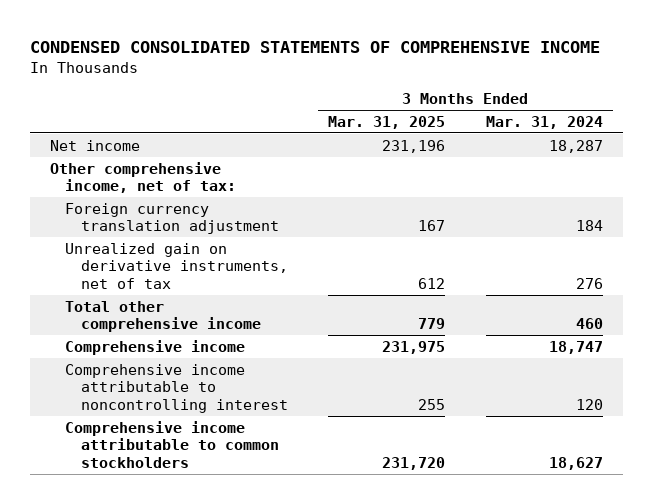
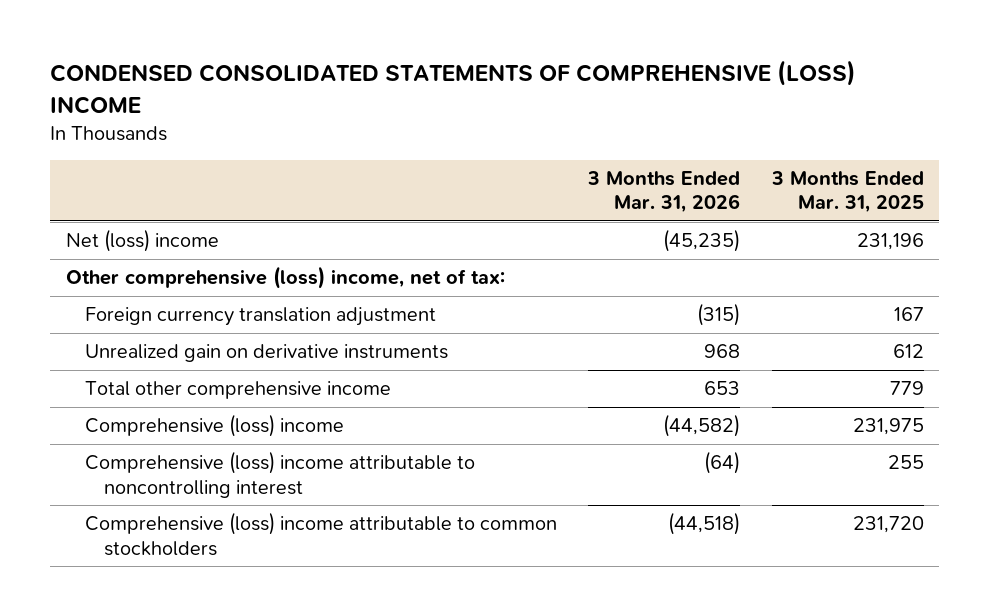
- CONDENSED CONSOLIDATED STATEMENTS OF COMPREHENSIVE INCOME
+ CONDENSED CONSOLIDATED STATEMENTS OF COMPREHENSIVE (LOSS) INCOME
- | 3 Months Ended Mar. 31, 2025 | 3 Months Ended Mar. 31, 2024
+ | 3 Months Ended Mar. 31, 2026 | 3 Months Ended Mar. 31, 2025
- Net income | 231,196 | 18,287
- Other comprehensive income, net of tax:
+ Net (loss) income | (45,235) | 231,196
+ Other comprehensive (loss) income, net of tax:
- Unrealized gain on derivative instruments, net of tax | 612 | 276
+ Unrealized gain on derivative instruments | 968 | 612
- Comprehensive income | 231,975 | 18,747
- Comprehensive income attributable to noncontrolling interest | 255 | 120
- Comprehensive income attributable to common stockholders | 231,720 | 18,627
+ Comprehensive (loss) income | (44,582) | 231,975
+ Comprehensive (loss) income attributable to noncontrolling interest | (64) | 255
+ Comprehensive (loss) income attributable to common stockholders | (44,518) | 231,720

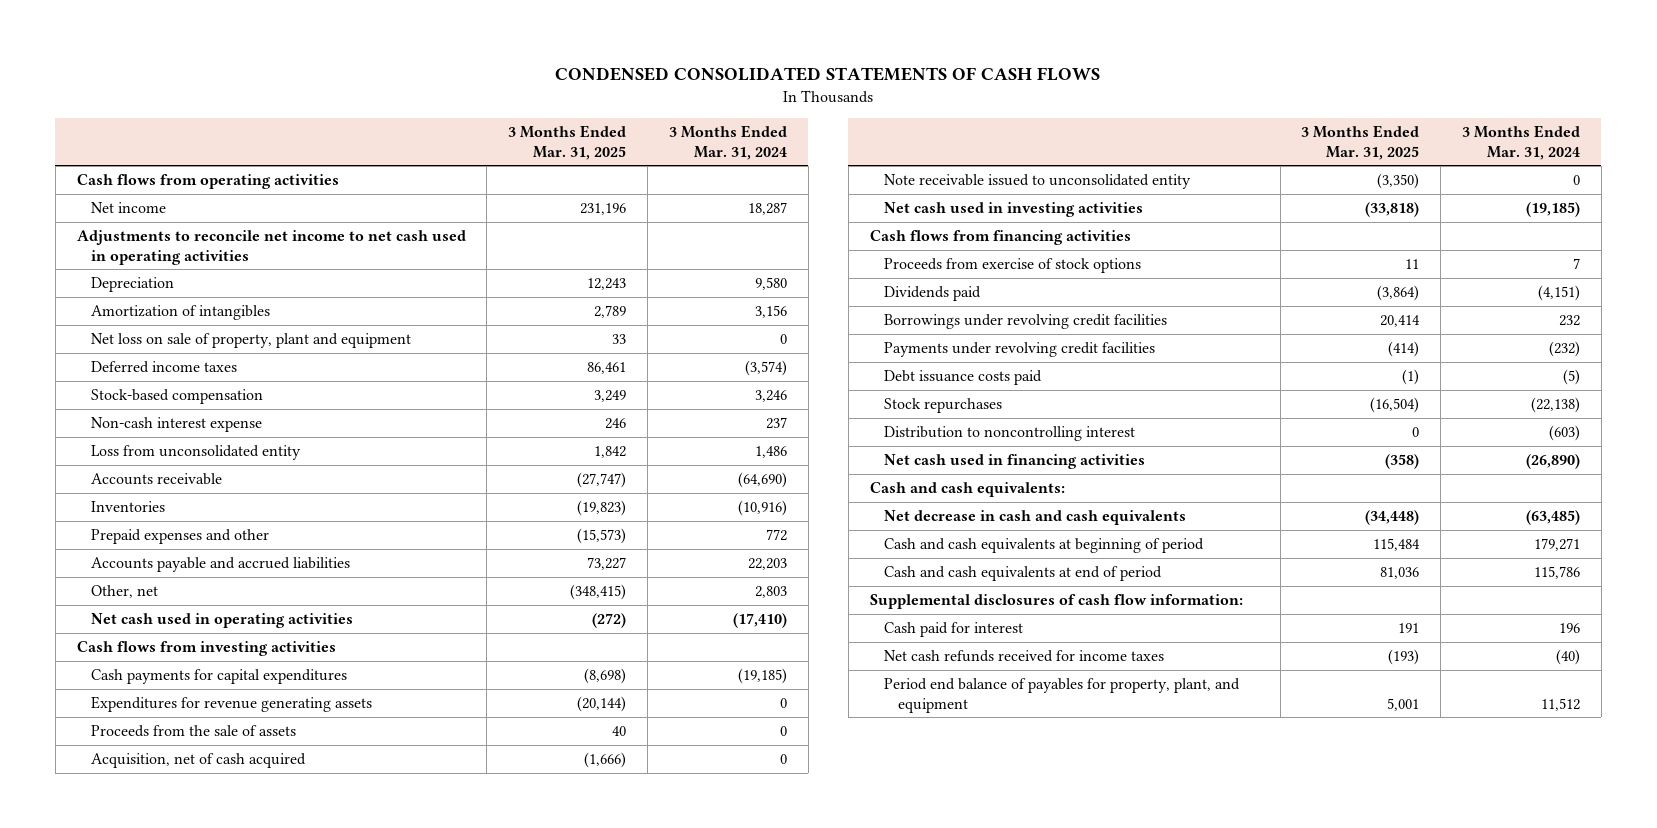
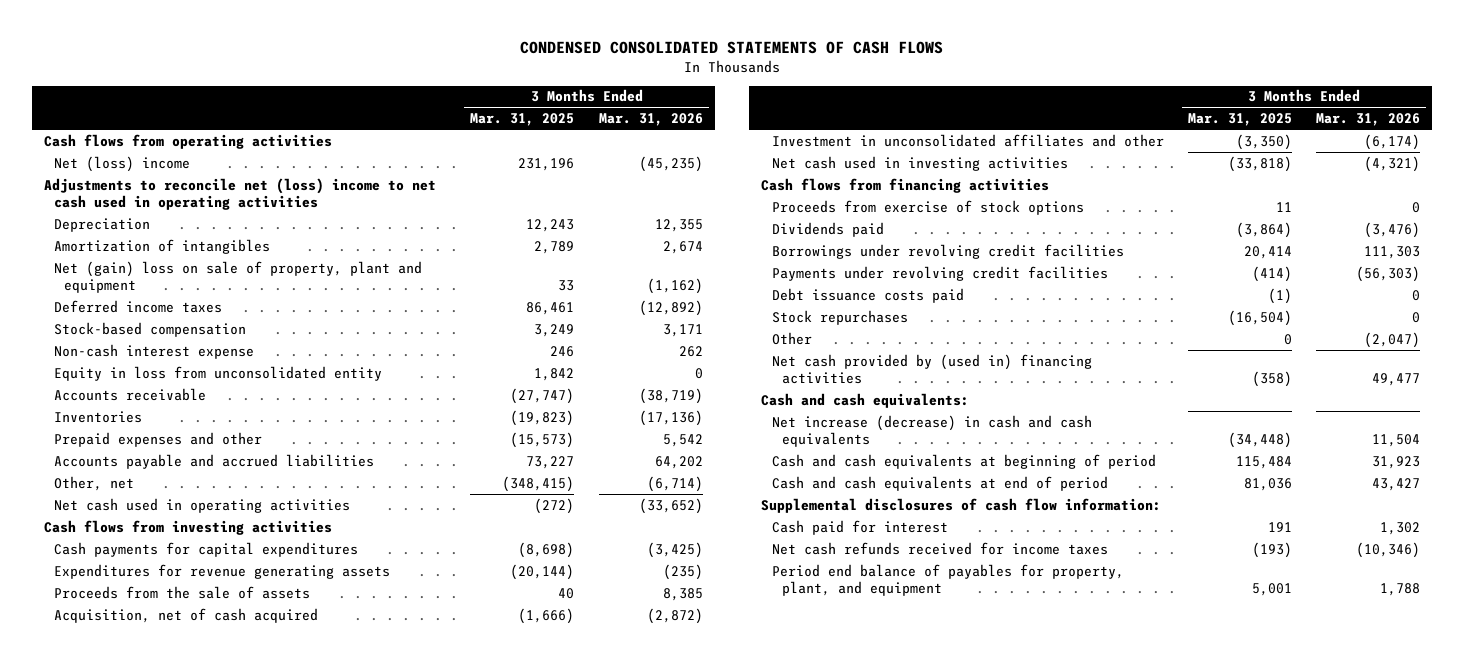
- | 3 Months Ended Mar. 31, 2025 | 3 Months Ended Mar. 31, 2024
+ | 3 Months Ended Mar. 31, 2025 | 3 Months Ended Mar. 31, 2026
- Net income | 231,196 | 18,287
- Adjustments to reconcile net income to net cash used in operating activities
+ Net (loss) income | 231,196 | (45,235)
+ Adjustments to reconcile net (loss) income to net cash used in operating activities
- Net loss on sale of property, plant and equipment | 33 | 0
+ Net (gain) loss on sale of property, plant and equipment | 33 | (1,162)
- Loss from unconsolidated entity | 1,842 | 1,486
+ Equity in loss from unconsolidated entity | 1,842 | 0
- Note receivable issued to unconsolidated entity | (3,350) | 0
+ Investment in unconsolidated affiliates and other | (3,350) | (6,174)
- Distribution to noncontrolling interest | 0 | (603)
- Net cash used in financing activities | (358) | (26,890)
+ Other | 0 | (2,047)
+ Net cash provided by (used in) financing activities | (358) | 49,477
- Net decrease in cash and cash equivalents | (34,448) | (63,485)
+ Net increase (decrease) in cash and cash equivalents | (34,448) | 11,504

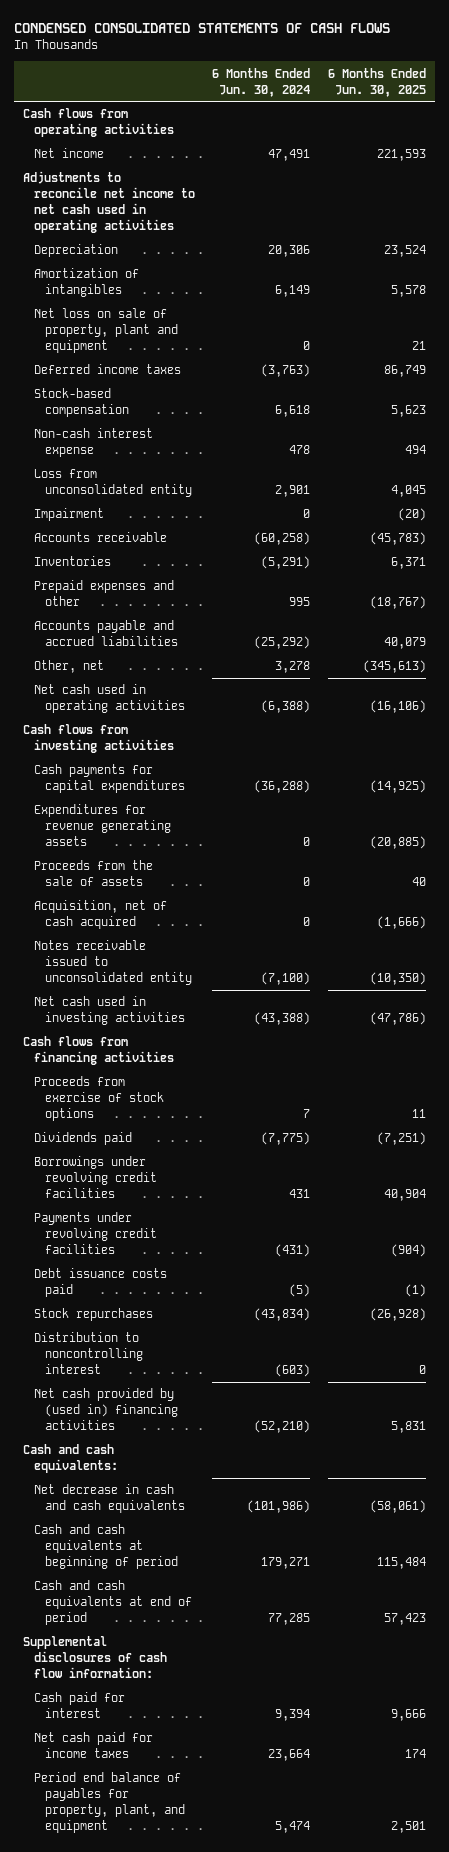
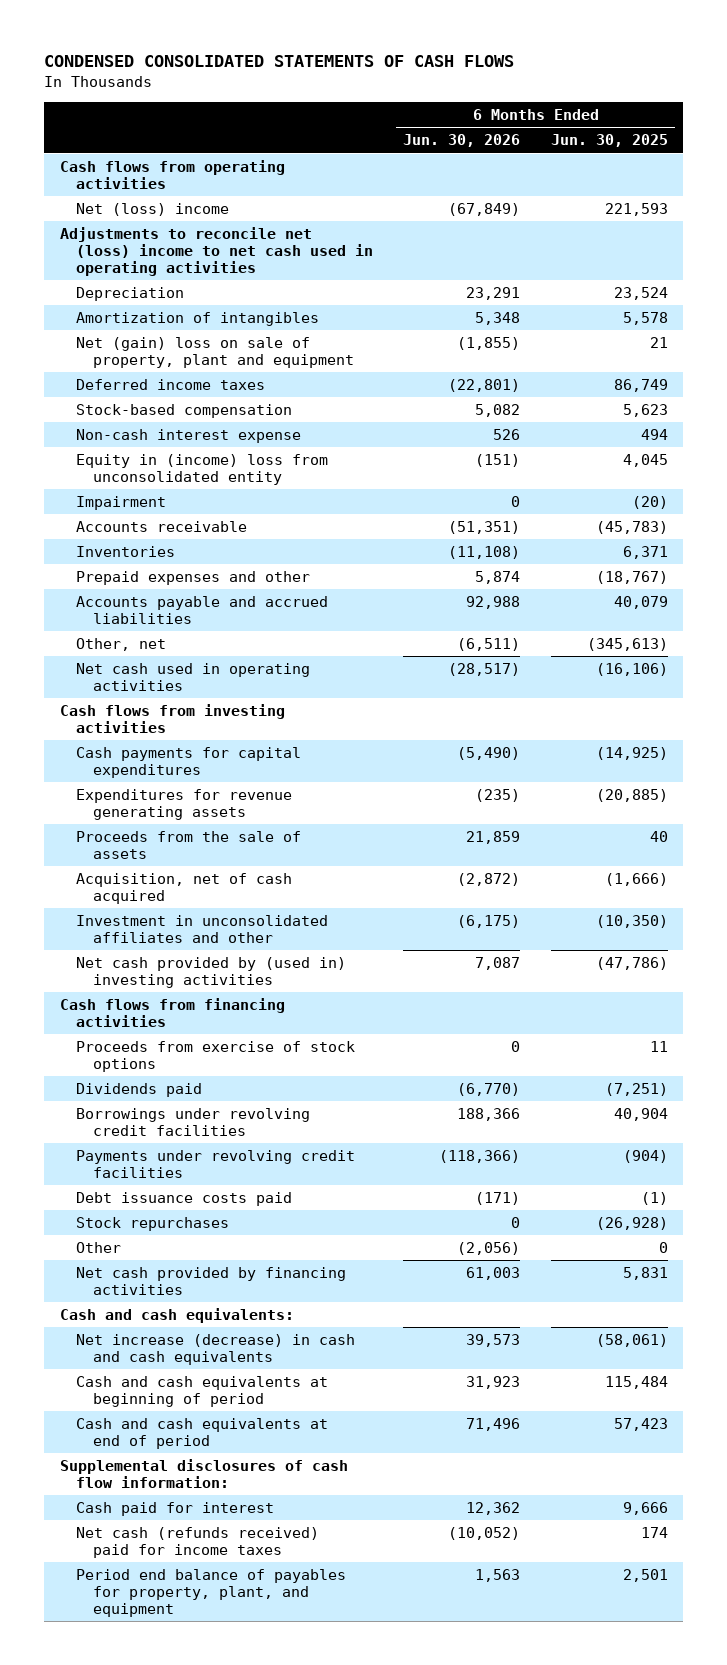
- | 6 Months Ended Jun. 30, 2024 | 6 Months Ended Jun. 30, 2025
+ | 6 Months Ended Jun. 30, 2026 | 6 Months Ended Jun. 30, 2025
- Net income | 47,491 | 221,593
- Adjustments to reconcile net income to net cash used in operating activities
+ Net (loss) income | (67,849) | 221,593
+ Adjustments to reconcile net (loss) income to net cash used in operating activities
- Net loss on sale of property, plant and equipment | 0 | 21
+ Net (gain) loss on sale of property, plant and equipment | (1,855) | 21
- Loss from unconsolidated entity | 2,901 | 4,045
+ Equity in (income) loss from unconsolidated entity | (151) | 4,045
- Notes receivable issued to unconsolidated entity | (7,100) | (10,350)
- Net cash used in investing activities | (43,388) | (47,786)
+ Investment in unconsolidated affiliates and other | (6,175) | (10,350)
+ Net cash provided by (used in) investing activities | 7,087 | (47,786)
- Distribution to noncontrolling interest | (603) | 0
- Net cash provided by (used in) financing activities | (52,210) | 5,831
+ Other | (2,056) | 0
+ Net cash provided by financing activities | 61,003 | 5,831
- Net decrease in cash and cash equivalents | (101,986) | (58,061)
+ Net increase (decrease) in cash and cash equivalents | 39,573 | (58,061)
- Net cash paid for income taxes | 23,664 | 174
+ Net cash (refunds received) paid for income taxes | (10,052) | 174

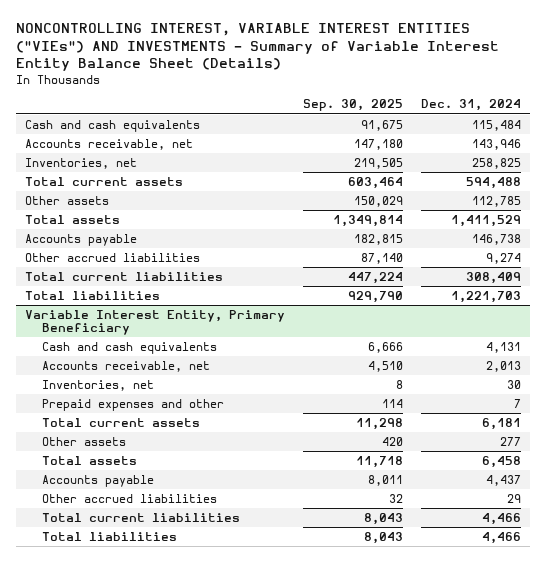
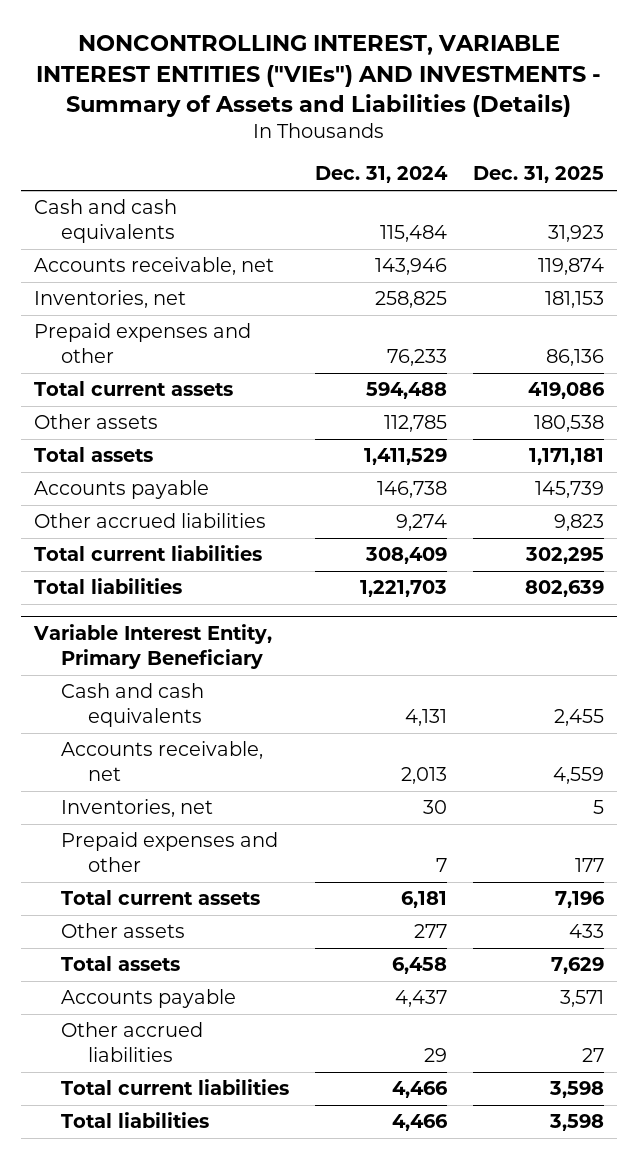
- NONCONTROLLING INTEREST, VARIABLE INTEREST ENTITIES ("VIEs") AND INVESTMENTS - Summary of Variable Interest Entity Balance Sheet (Details)
+ NONCONTROLLING INTEREST, VARIABLE INTEREST ENTITIES ("VIEs") AND INVESTMENTS - Summary of Assets and Liabilities (Details)
- | Sep. 30, 2025 | Dec. 31, 2024
+ | Dec. 31, 2024 | Dec. 31, 2025
+ Prepaid expenses and other | 76,233 | 86,136

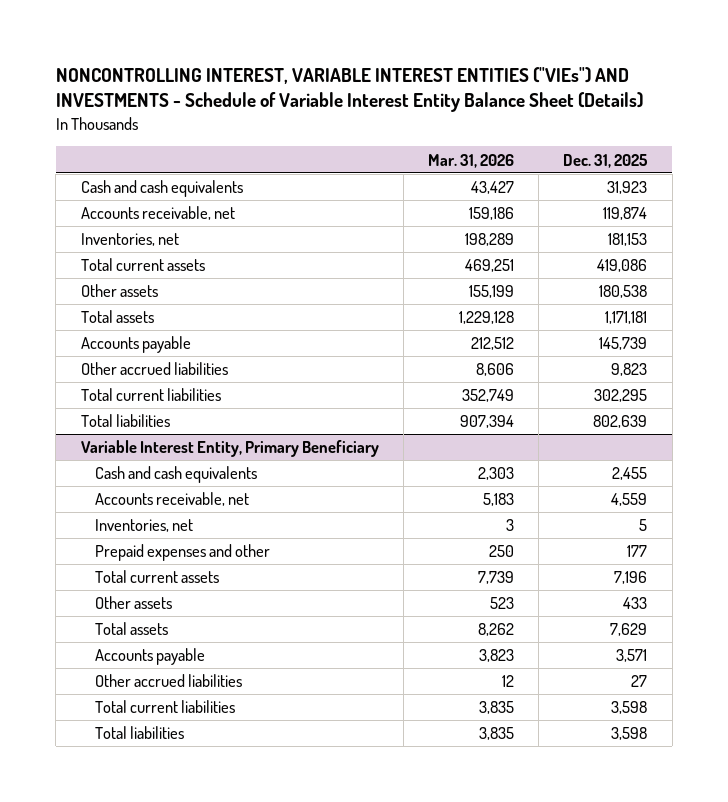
- NONCONTROLLING INTEREST, VARIABLE INTEREST ENTITIES ("VIEs") AND INVESTMENTS - Summary of Assets and Liabilities (Details)
+ NONCONTROLLING INTEREST, VARIABLE INTEREST ENTITIES ("VIEs") AND INVESTMENTS - Schedule of Variable Interest Entity Balance Sheet (Details)
- | Dec. 31, 2024 | Dec. 31, 2025
+ | Mar. 31, 2026 | Dec. 31, 2025
- Prepaid expenses and other | 76,233 | 86,136

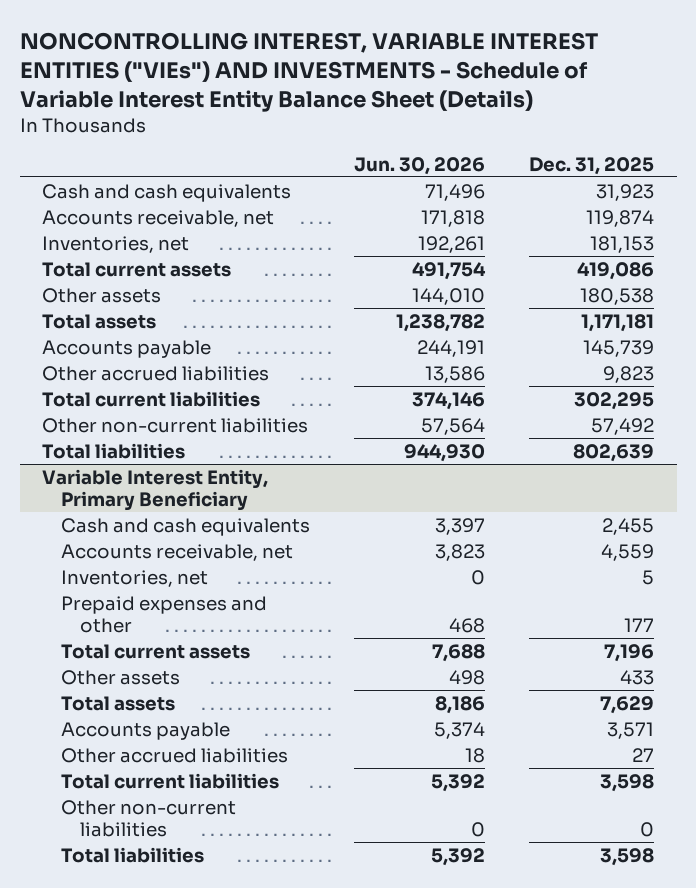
- | Mar. 31, 2026 | Dec. 31, 2025
+ | Jun. 30, 2026 | Dec. 31, 2025
+ Other non-current liabilities | 57,564 | 57,492
@ Variable Interest Entity, Primary Beneficiary
+ Other non-current liabilities | 0 | 0

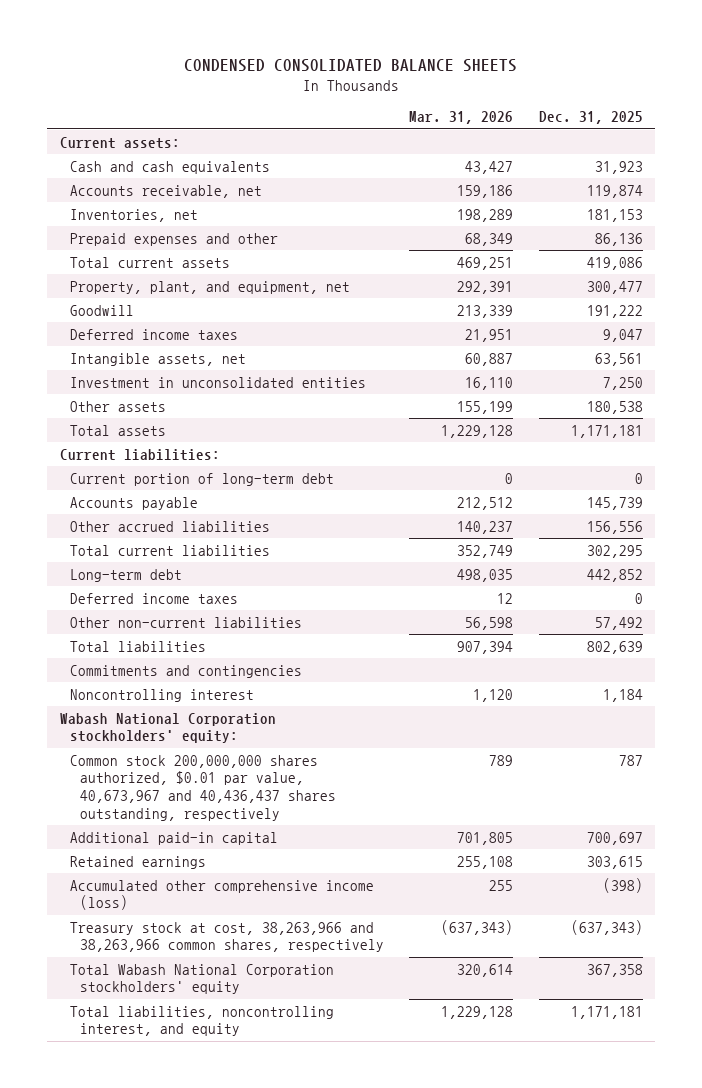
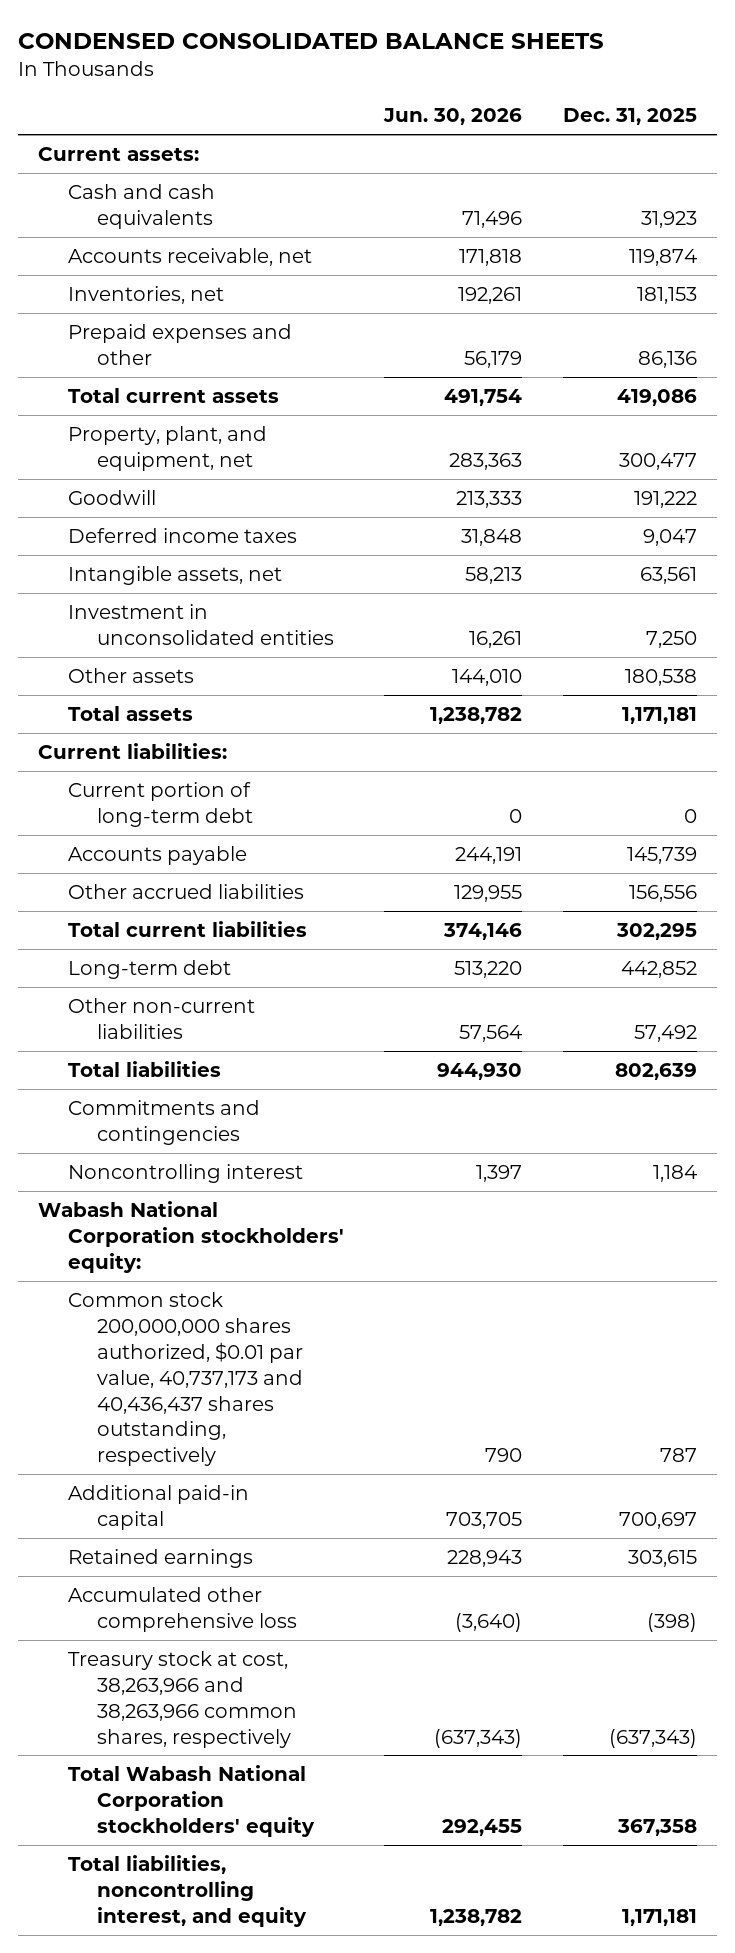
- | Mar. 31, 2026 | Dec. 31, 2025
+ | Jun. 30, 2026 | Dec. 31, 2025
- Deferred income taxes | 12 | 0
- Common stock 200,000,000 shares authorized, $0.01 par value, 40,673,967 and 40,436,437 shares outstanding, respectively | 789 | 787
+ Common stock 200,000,000 shares authorized, $0.01 par value, 40,737,173 and 40,436,437 shares outstanding, respectively | 790 | 787
- Accumulated other comprehensive income (loss) | 255 | (398)
+ Accumulated other comprehensive loss | (3,640) | (398)

